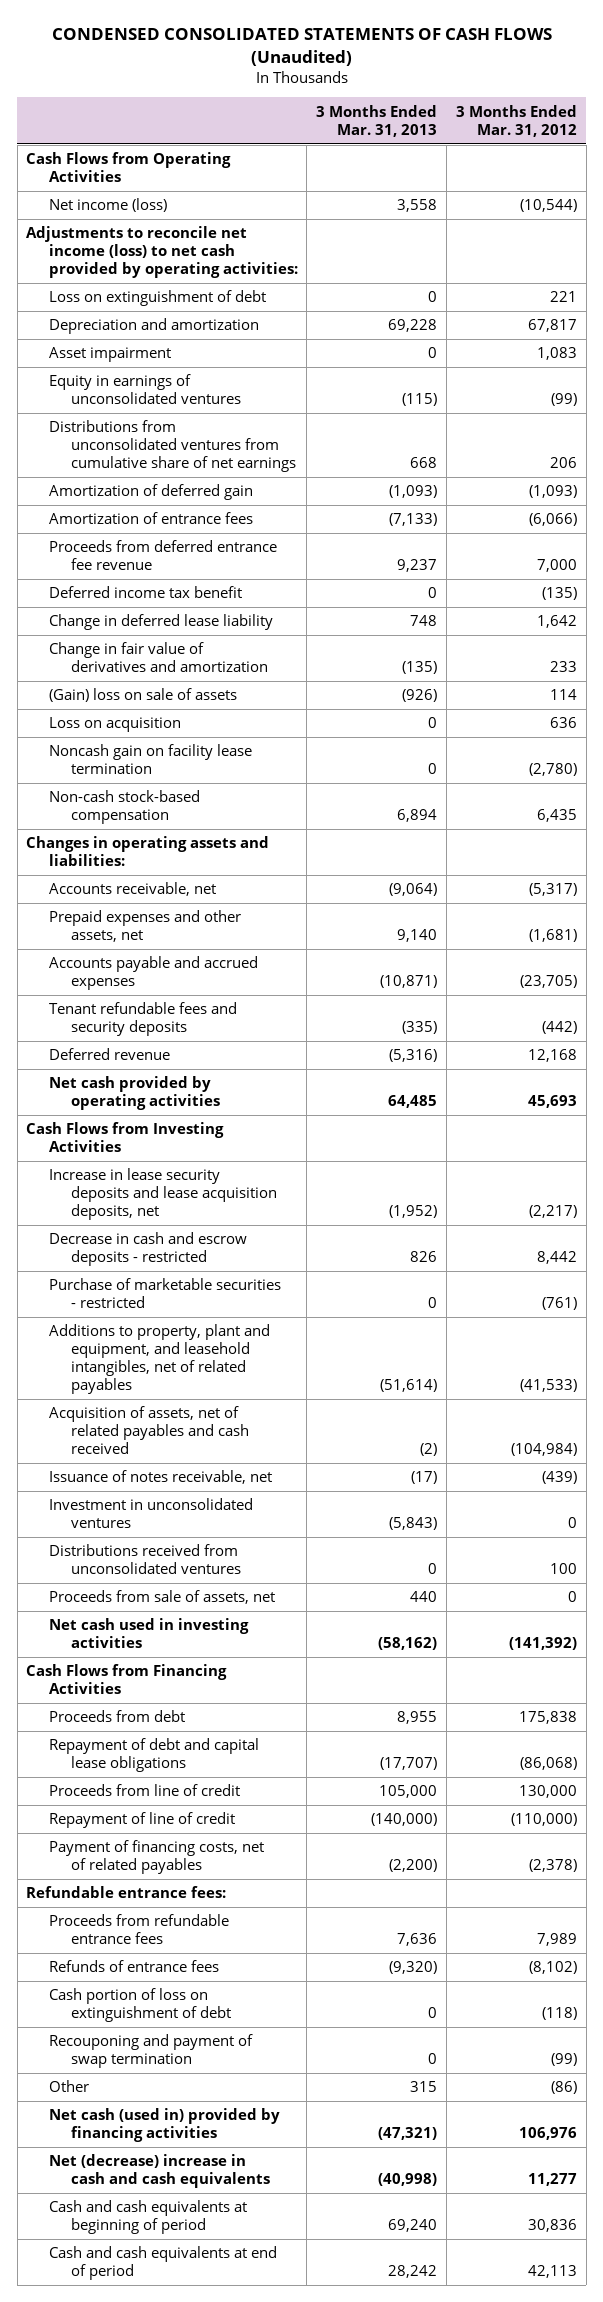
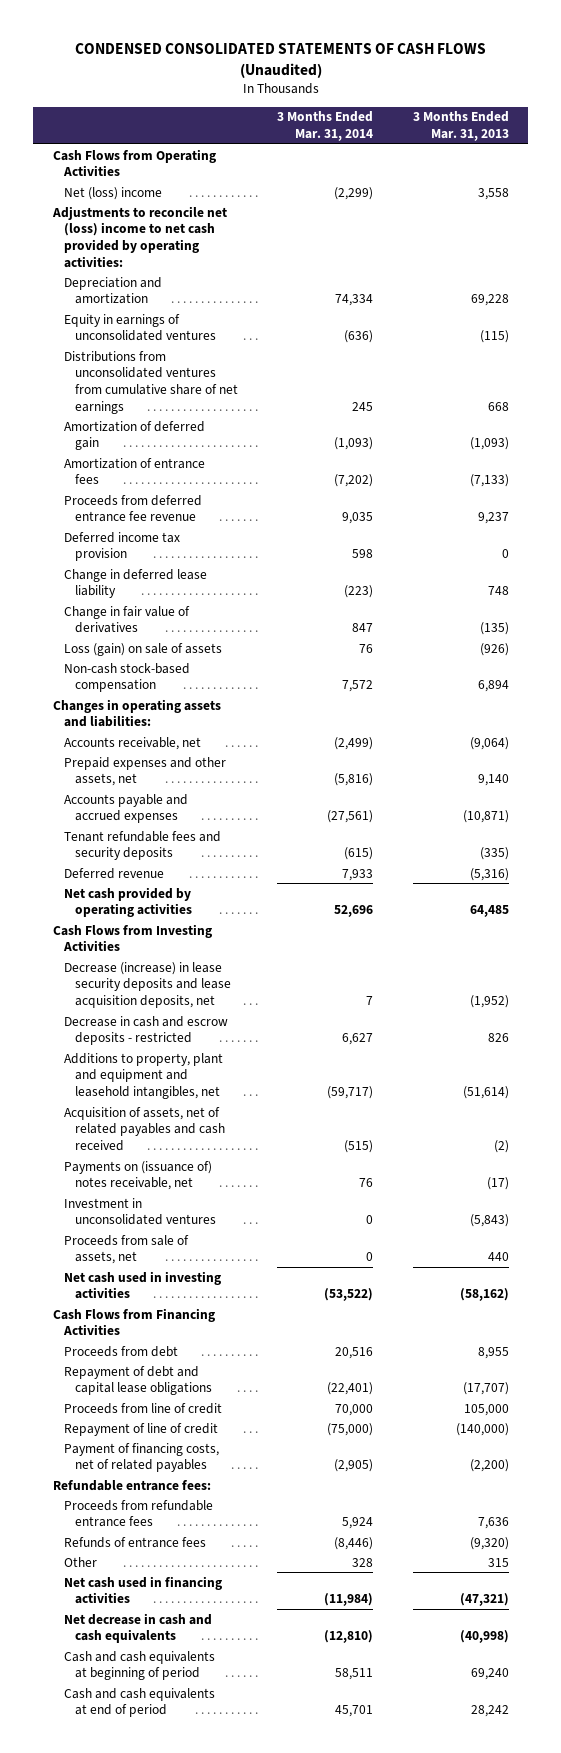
- | 3 Months Ended Mar. 31, 2013 | 3 Months Ended Mar. 31, 2012
+ | 3 Months Ended Mar. 31, 2014 | 3 Months Ended Mar. 31, 2013
- Net income (loss) | 3,558 | (10,544)
- Adjustments to reconcile net income (loss) to net cash provided by operating activities:
- Loss on extinguishment of debt | 0 | 221
+ Net (loss) income | (2,299) | 3,558
+ Adjustments to reconcile net (loss) income to net cash provided by operating activities:
- Asset impairment | 0 | 1,083
- Deferred income tax benefit | 0 | (135)
+ Deferred income tax provision | 598 | 0
- Change in fair value of derivatives and amortization | (135) | 233
- (Gain) loss on sale of assets | (926) | 114
- Loss on acquisition | 0 | 636
- Noncash gain on facility lease termination | 0 | (2,780)
+ Change in fair value of derivatives | 847 | (135)
+ Loss (gain) on sale of assets | 76 | (926)
- Increase in lease security deposits and lease acquisition deposits, net | (1,952) | (2,217)
+ Decrease (increase) in lease security deposits and lease acquisition deposits, net | 7 | (1,952)
- Purchase of marketable securities - restricted | 0 | (761)
- Additions to property, plant and equipment, and leasehold intangibles, net of related payables | (51,614) | (41,533)
+ Additions to property, plant and equipment and leasehold intangibles, net | (59,717) | (51,614)
- Issuance of notes receivable, net | (17) | (439)
+ Payments on (issuance of) notes receivable, net | 76 | (17)
- Distributions received from unconsolidated ventures | 0 | 100
- Cash portion of loss on extinguishment of debt | 0 | (118)
- Recouponing and payment of swap termination | 0 | (99)
- Net cash (used in) provided by financing activities | (47,321) | 106,976
- Net (decrease) increase in cash and cash equivalents | (40,998) | 11,277
+ Net cash used in financing activities | (11,984) | (47,321)
+ Net decrease in cash and cash equivalents | (12,810) | (40,998)

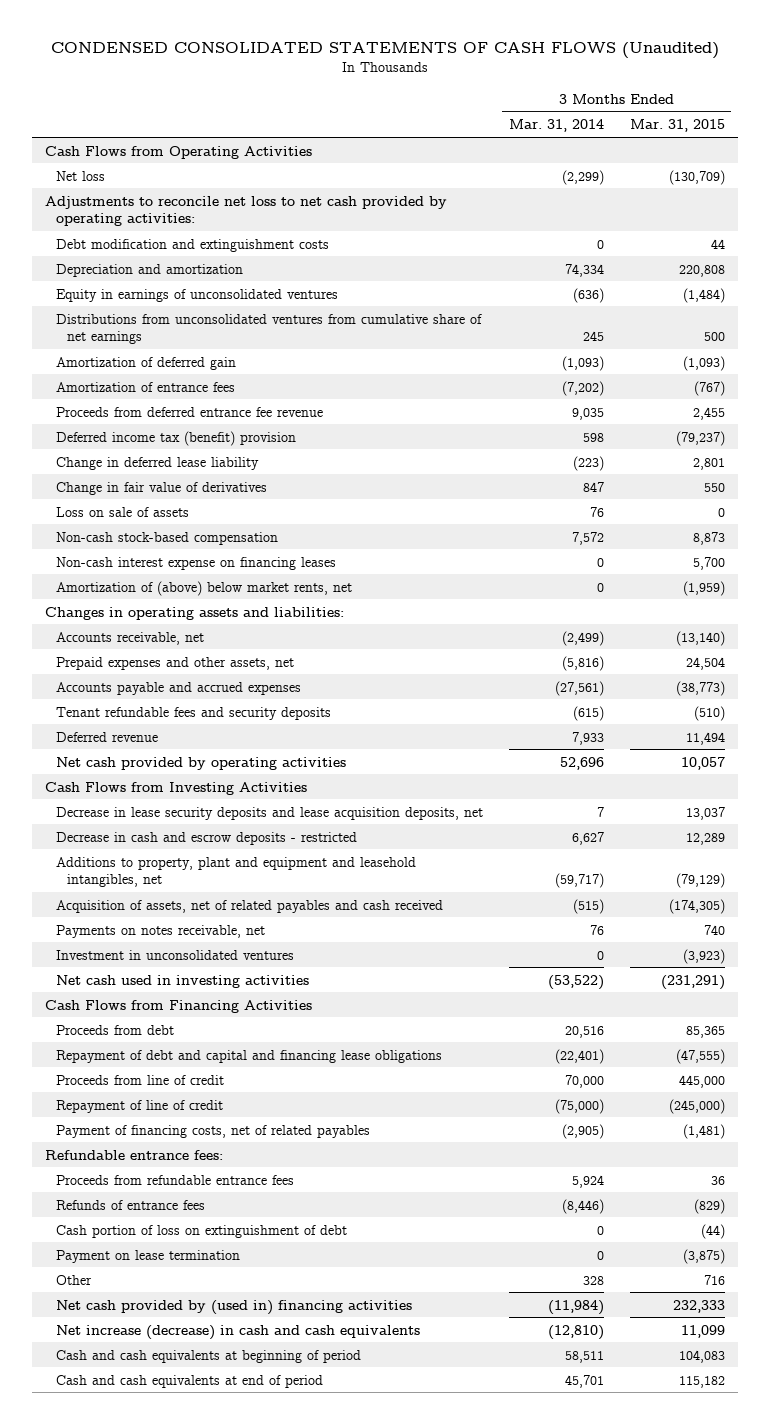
- | 3 Months Ended Mar. 31, 2014 | 3 Months Ended Mar. 31, 2013
+ | 3 Months Ended Mar. 31, 2014 | 3 Months Ended Mar. 31, 2015
- Net (loss) income | (2,299) | 3,558
- Adjustments to reconcile net (loss) income to net cash provided by operating activities:
+ Net loss | (2,299) | (130,709)
+ Adjustments to reconcile net loss to net cash provided by operating activities:
+ Debt modification and extinguishment costs | 0 | 44
- Deferred income tax provision | 598 | 0
+ Deferred income tax (benefit) provision | 598 | (79,237)
- Loss (gain) on sale of assets | 76 | (926)
+ Loss on sale of assets | 76 | 0
+ Non-cash interest expense on financing leases | 0 | 5,700
+ Amortization of (above) below market rents, net | 0 | (1,959)
- Decrease (increase) in lease security deposits and lease acquisition deposits, net | 7 | (1,952)
+ Decrease in lease security deposits and lease acquisition deposits, net | 7 | 13,037
- Payments on (issuance of) notes receivable, net | 76 | (17)
+ Payments on notes receivable, net | 76 | 740
- Proceeds from sale of assets, net | 0 | 440
- Repayment of debt and capital lease obligations | (22,401) | (17,707)
+ Repayment of debt and capital and financing lease obligations | (22,401) | (47,555)
+ Cash portion of loss on extinguishment of debt | 0 | (44)
+ Payment on lease termination | 0 | (3,875)
- Net cash used in financing activities | (11,984) | (47,321)
- Net decrease in cash and cash equivalents | (12,810) | (40,998)
+ Net cash provided by (used in) financing activities | (11,984) | 232,333
+ Net increase (decrease) in cash and cash equivalents | (12,810) | 11,099

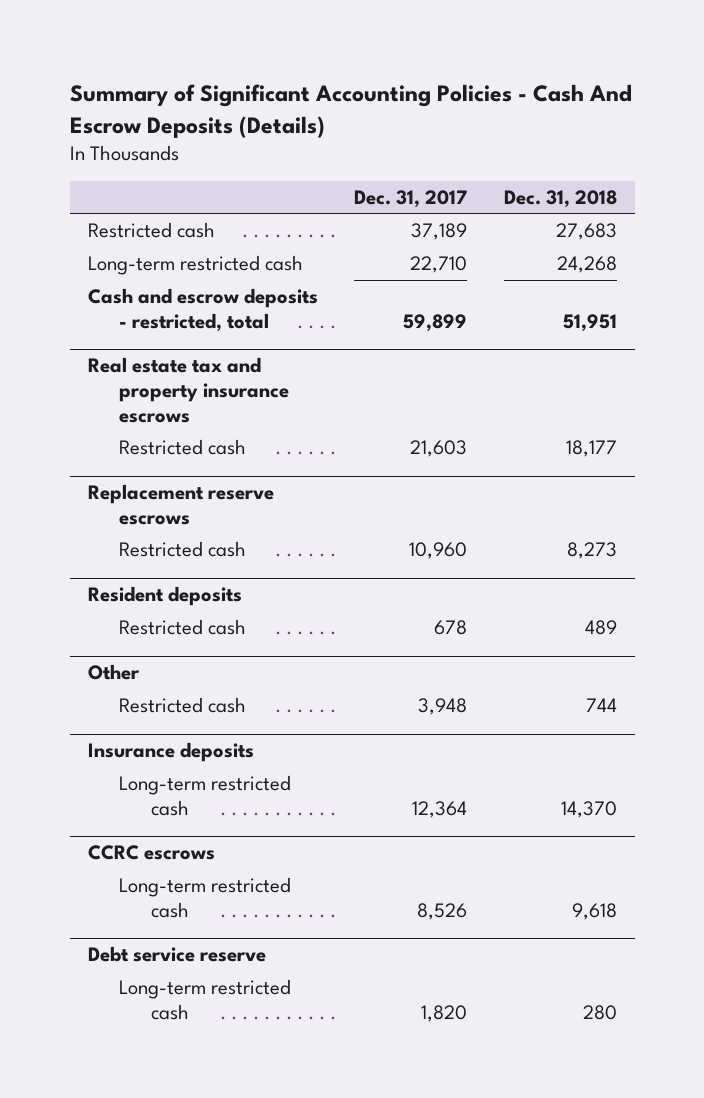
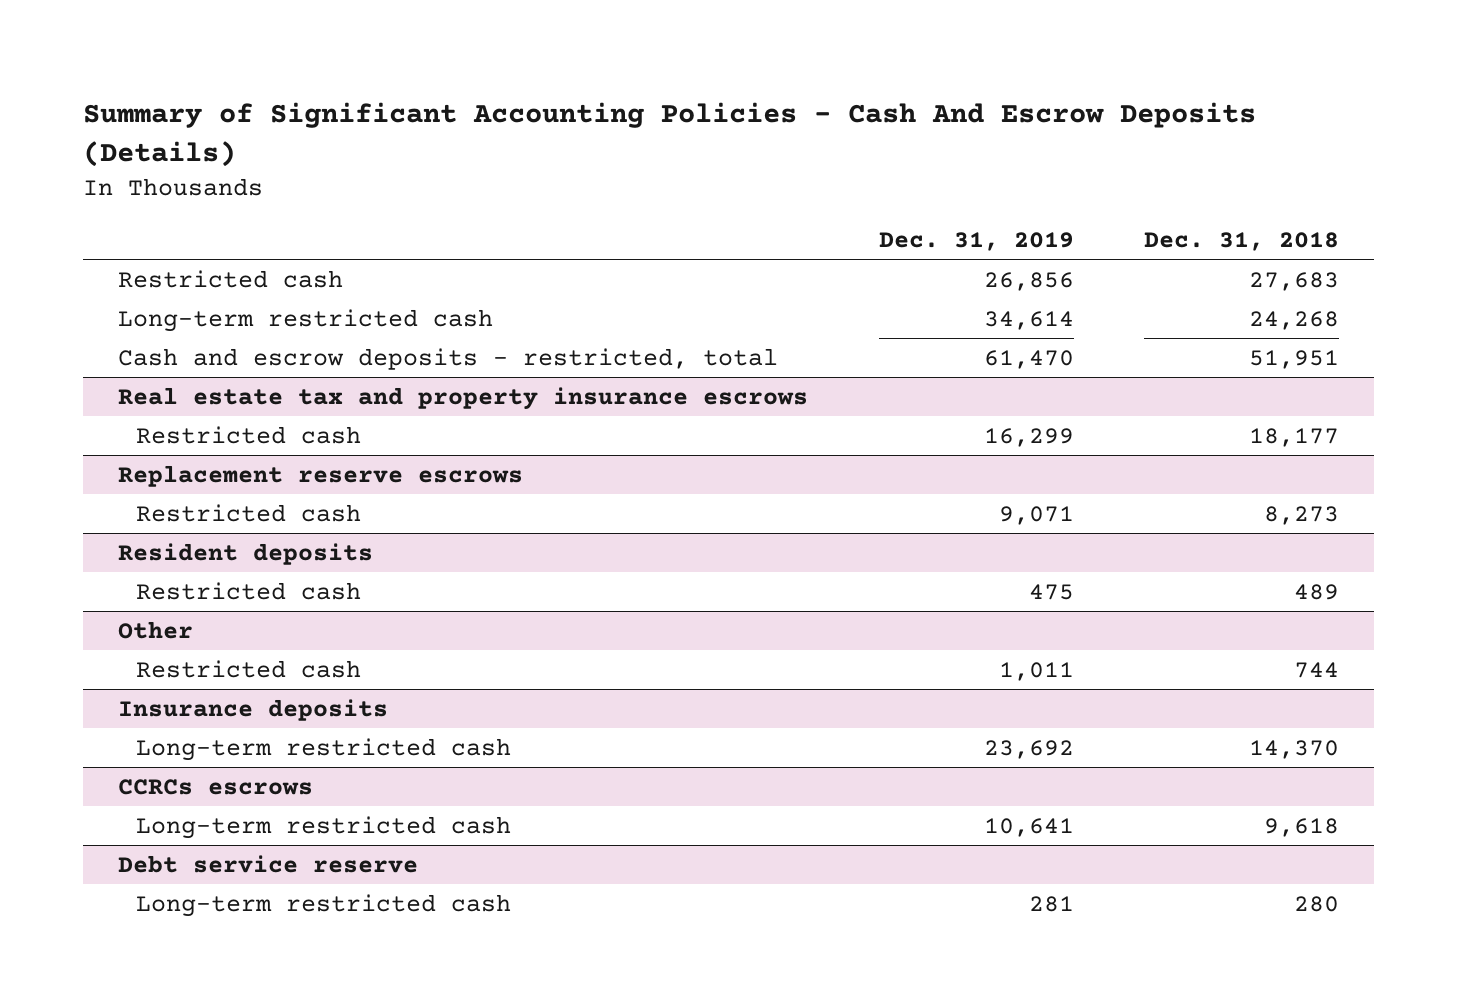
- | Dec. 31, 2017 | Dec. 31, 2018
+ | Dec. 31, 2019 | Dec. 31, 2018
- CCRC escrows
+ CCRCs escrows

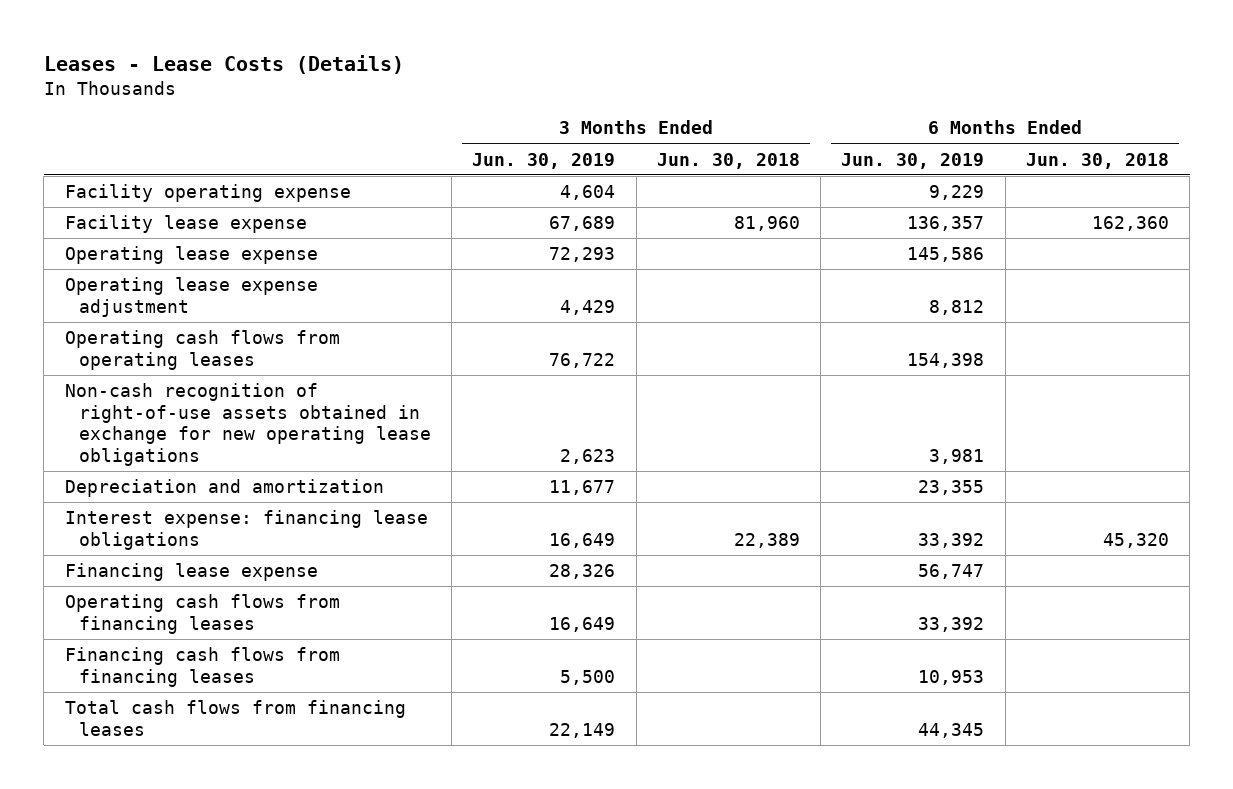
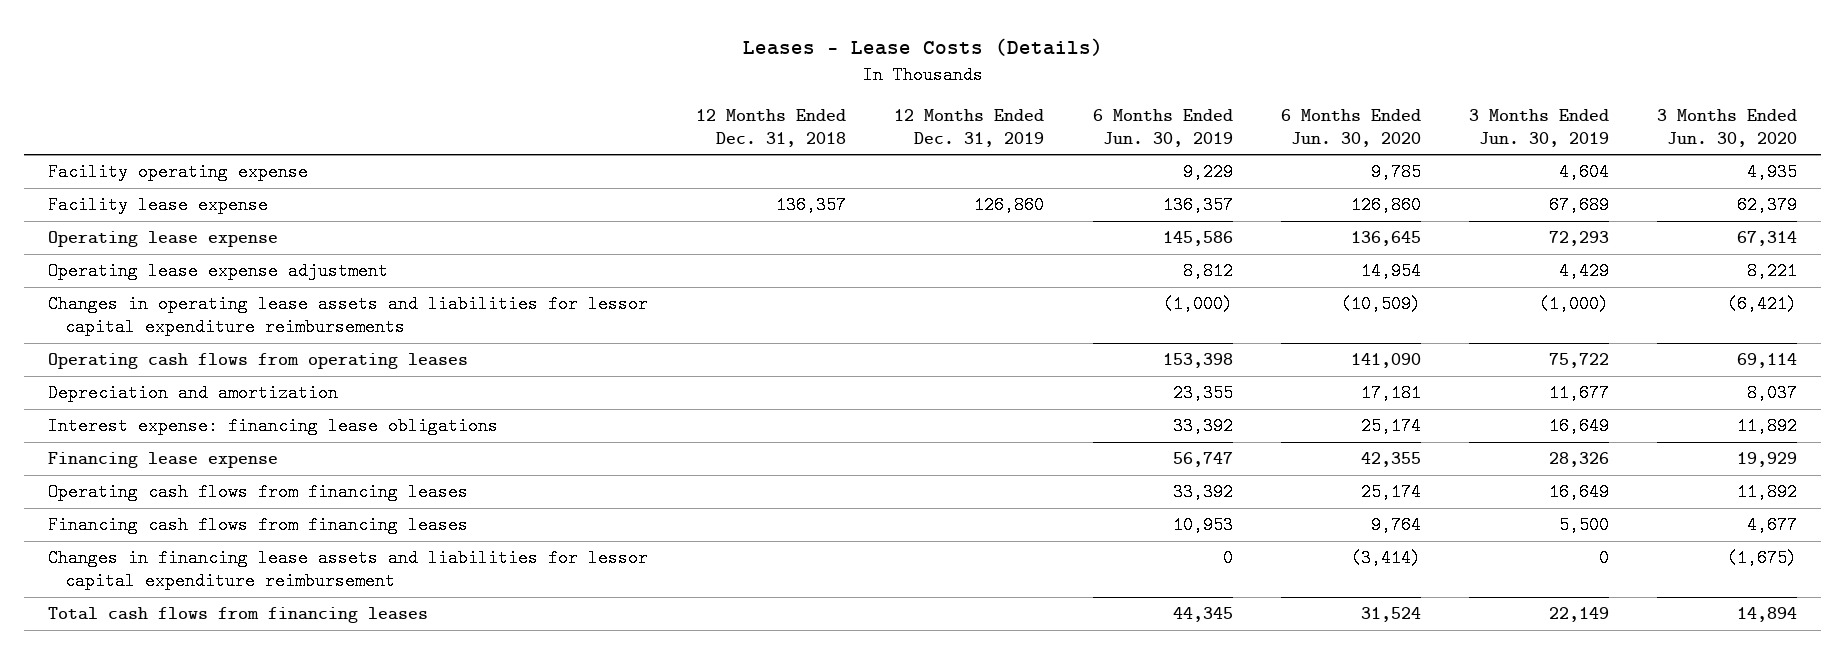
- | 3 Months Ended Jun. 30, 2019 | 3 Months Ended Jun. 30, 2018 | 6 Months Ended Jun. 30, 2019 | 6 Months Ended Jun. 30, 2018
+ | 12 Months Ended Dec. 31, 2018 | 12 Months Ended Dec. 31, 2019 | 6 Months Ended Jun. 30, 2019 | 6 Months Ended Jun. 30, 2020 | 3 Months Ended Jun. 30, 2019 | 3 Months Ended Jun. 30, 2020
- Operating cash flows from operating leases | 76,722 | | 154,398 |
- Non-cash recognition of right-of-use assets obtained in exchange for new operating lease obligations | 2,623 | | 3,981 |
+ Changes in operating lease assets and liabilities for lessor capital expenditure reimbursements | | | (1,000) | (10,509) | (1,000) | (6,421)
+ Operating cash flows from operating leases | | | 153,398 | 141,090 | 75,722 | 69,114
+ Changes in financing lease assets and liabilities for lessor capital expenditure reimbursement | | | 0 | (3,414) | 0 | (1,675)

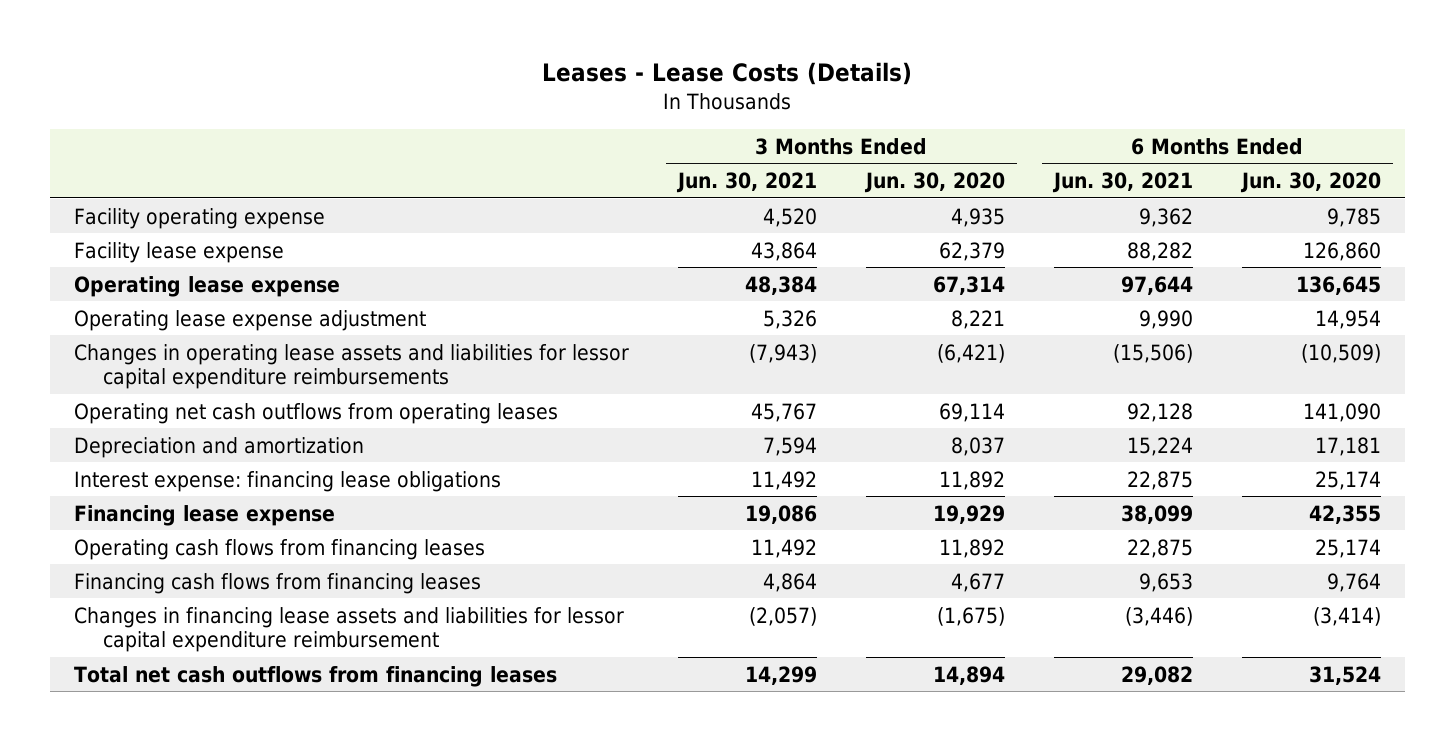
- | 12 Months Ended Dec. 31, 2018 | 12 Months Ended Dec. 31, 2019 | 6 Months Ended Jun. 30, 2019 | 6 Months Ended Jun. 30, 2020 | 3 Months Ended Jun. 30, 2019 | 3 Months Ended Jun. 30, 2020
+ | 3 Months Ended Jun. 30, 2021 | 3 Months Ended Jun. 30, 2020 | 6 Months Ended Jun. 30, 2021 | 6 Months Ended Jun. 30, 2020
- Operating cash flows from operating leases | | | 153,398 | 141,090 | 75,722 | 69,114
+ Operating net cash outflows from operating leases | 45,767 | 69,114 | 92,128 | 141,090
- Total cash flows from financing leases | | | 44,345 | 31,524 | 22,149 | 14,894
+ Total net cash outflows from financing leases | 14,299 | 14,894 | 29,082 | 31,524

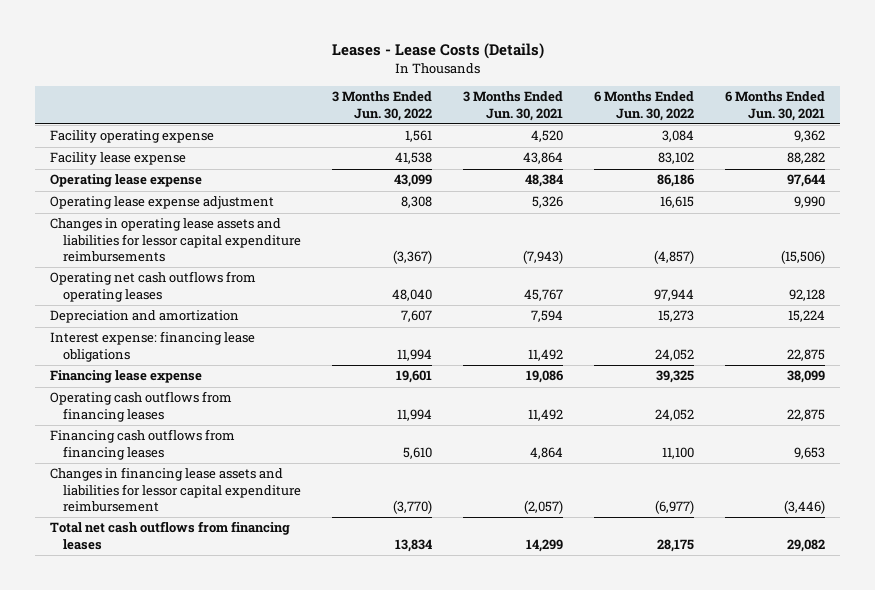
- | 3 Months Ended Jun. 30, 2021 | 3 Months Ended Jun. 30, 2020 | 6 Months Ended Jun. 30, 2021 | 6 Months Ended Jun. 30, 2020
+ | 3 Months Ended Jun. 30, 2022 | 3 Months Ended Jun. 30, 2021 | 6 Months Ended Jun. 30, 2022 | 6 Months Ended Jun. 30, 2021
- Operating cash flows from financing leases | 11,492 | 11,892 | 22,875 | 25,174
- Financing cash flows from financing leases | 4,864 | 4,677 | 9,653 | 9,764
+ Operating cash outflows from financing leases | 11,994 | 11,492 | 24,052 | 22,875
+ Financing cash outflows from financing leases | 5,610 | 4,864 | 11,100 | 9,653

